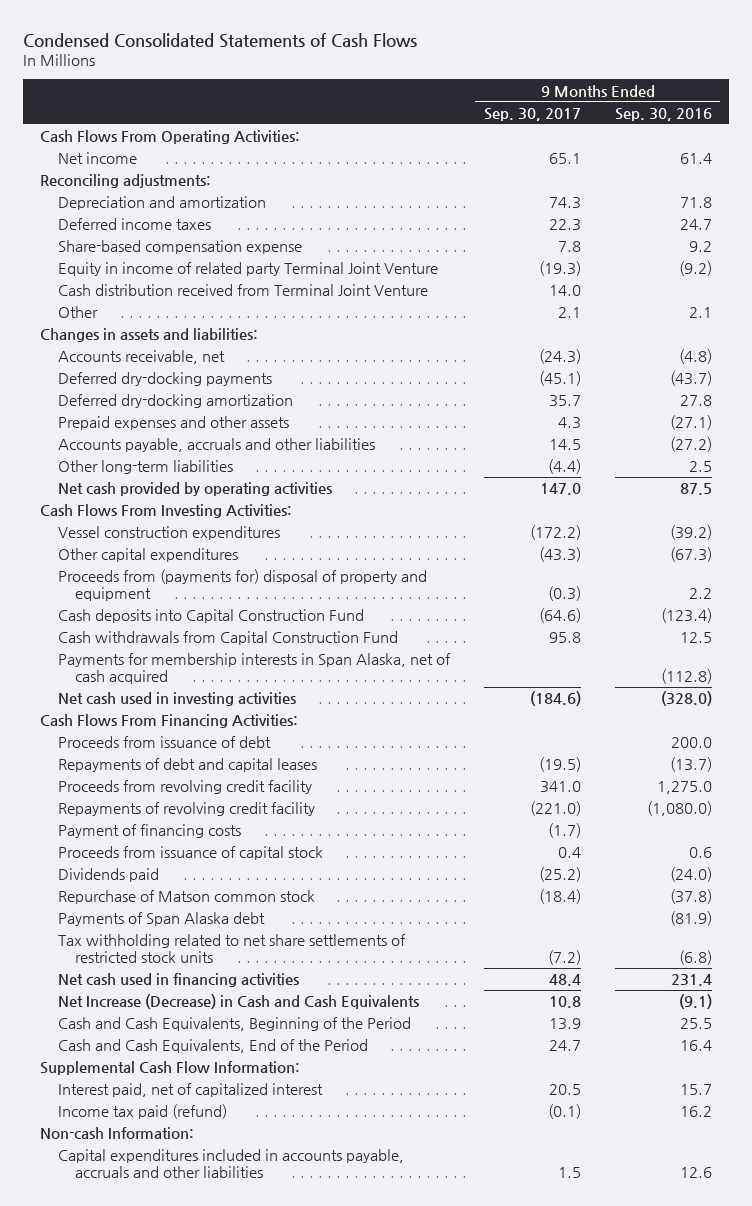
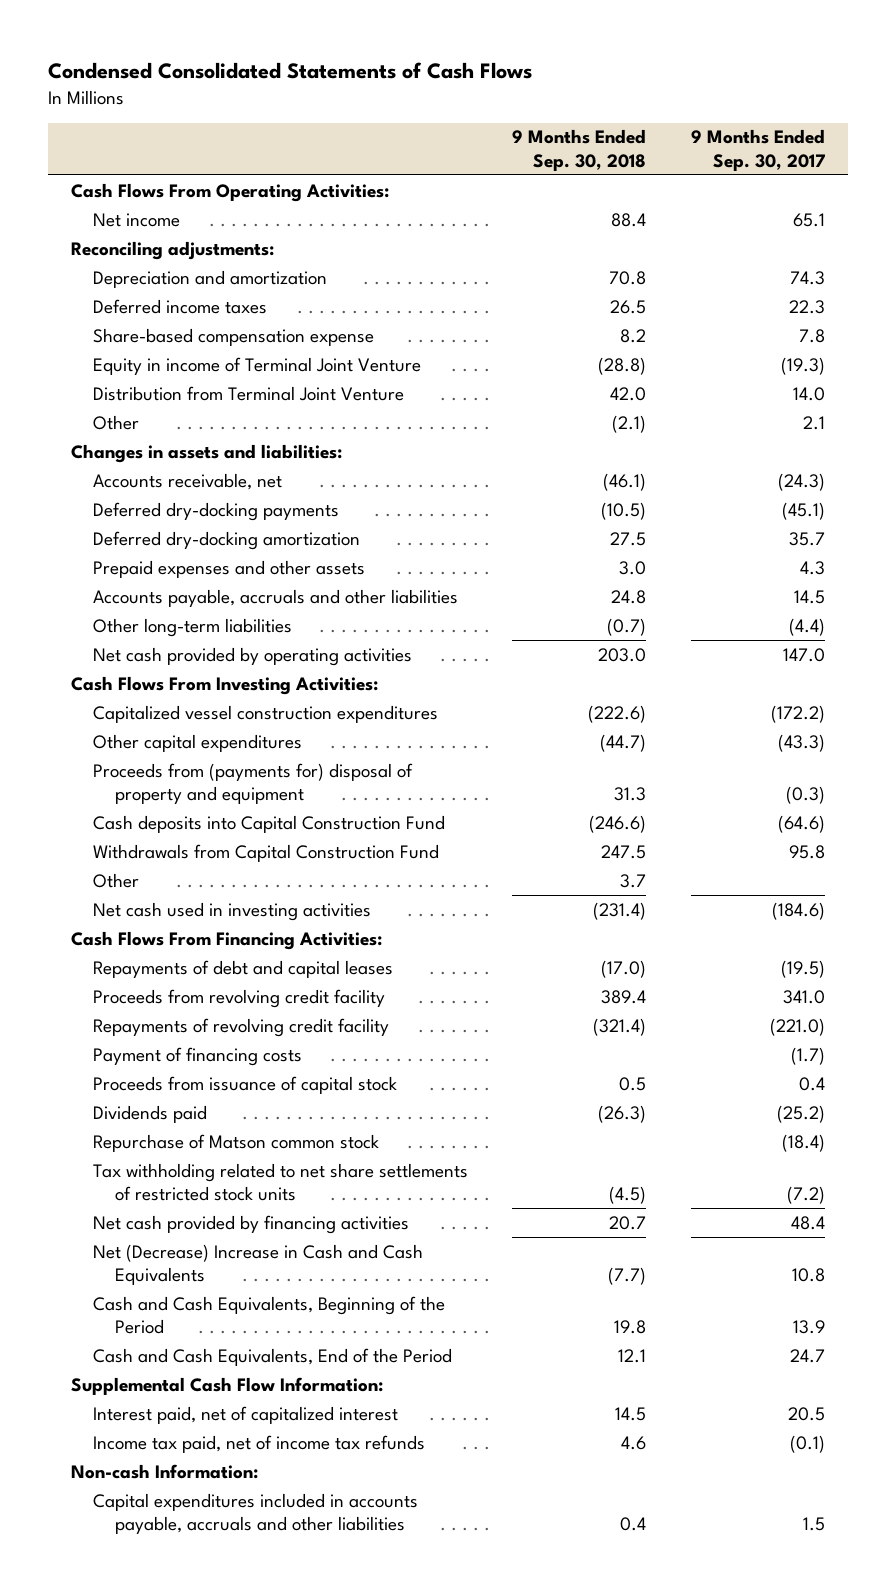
- | 9 Months Ended Sep. 30, 2017 | 9 Months Ended Sep. 30, 2016
+ | 9 Months Ended Sep. 30, 2018 | 9 Months Ended Sep. 30, 2017
- Equity in income of related party Terminal Joint Venture | (19.3) | (9.2)
- Cash distribution received from Terminal Joint Venture | 14.0 |
+ Equity in income of Terminal Joint Venture | (28.8) | (19.3)
+ Distribution from Terminal Joint Venture | 42.0 | 14.0
- Vessel construction expenditures | (172.2) | (39.2)
+ Capitalized vessel construction expenditures | (222.6) | (172.2)
- Cash withdrawals from Capital Construction Fund | 95.8 | 12.5
- Payments for membership interests in Span Alaska, net of cash acquired | | (112.8)
+ Withdrawals from Capital Construction Fund | 247.5 | 95.8
+ Other | 3.7 |
- Proceeds from issuance of debt | | 200.0
- Payments of Span Alaska debt | | (81.9)
- Net cash used in financing activities | 48.4 | 231.4
- Net Increase (Decrease) in Cash and Cash Equivalents | 10.8 | (9.1)
+ Net cash provided by financing activities | 20.7 | 48.4
+ Net (Decrease) Increase in Cash and Cash Equivalents | (7.7) | 10.8
- Income tax paid (refund) | (0.1) | 16.2
+ Income tax paid, net of income tax refunds | 4.6 | (0.1)

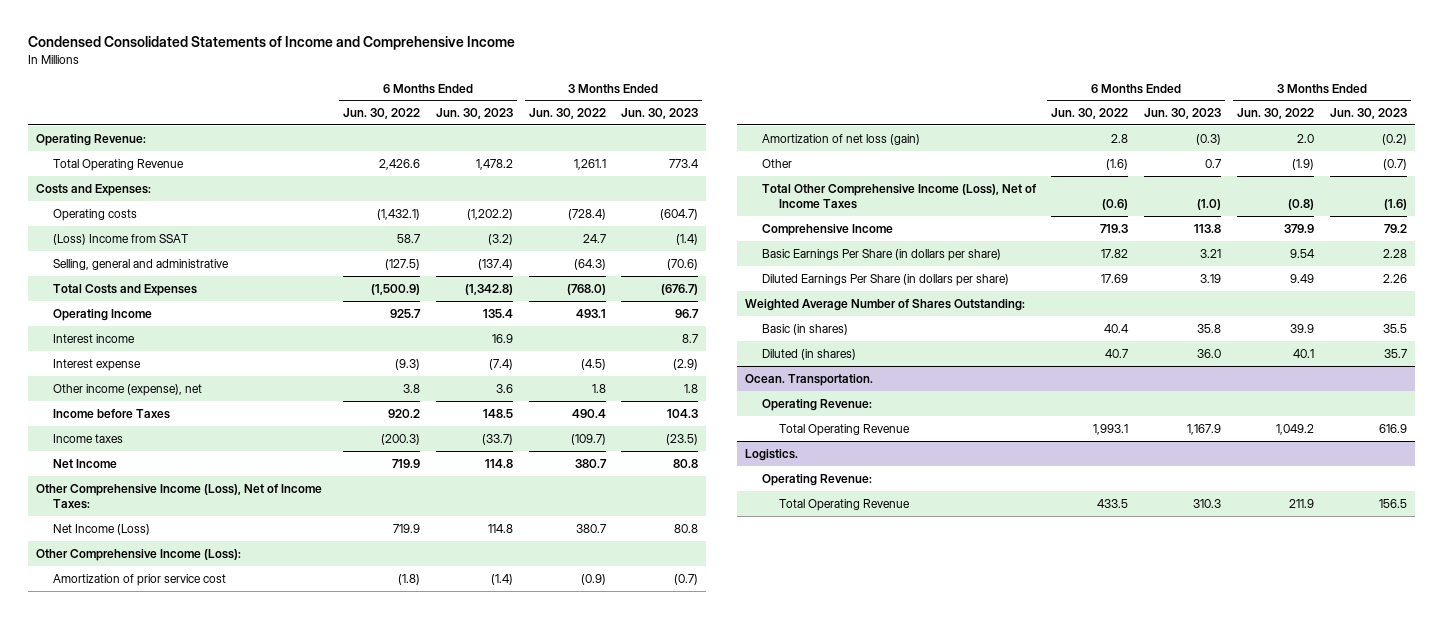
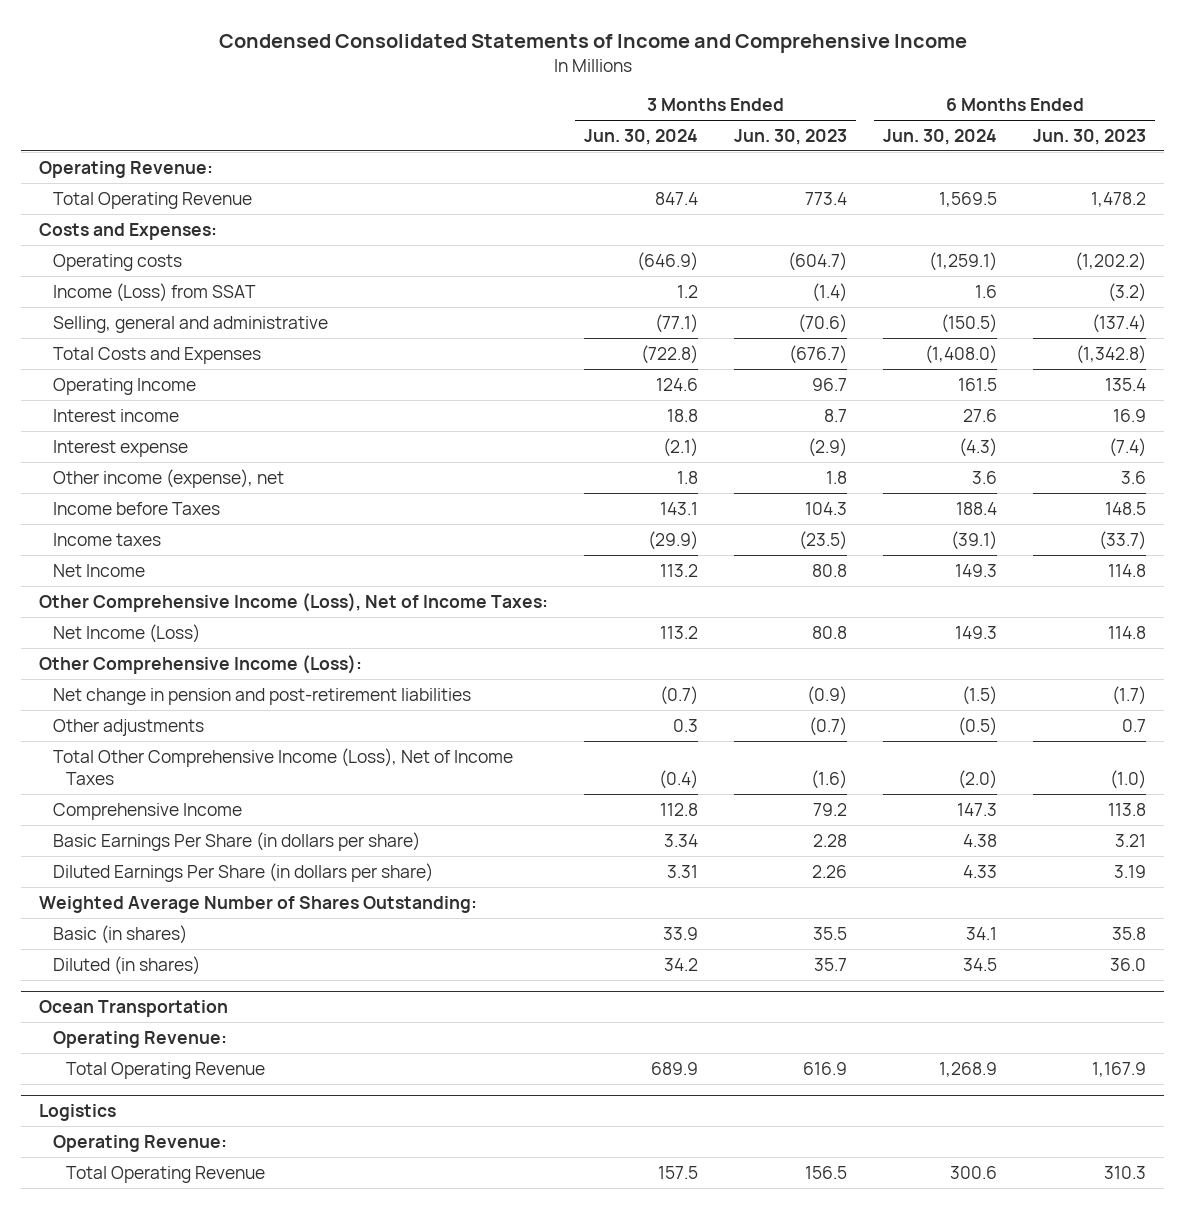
- | 6 Months Ended Jun. 30, 2022 | 6 Months Ended Jun. 30, 2023 | 3 Months Ended Jun. 30, 2022 | 3 Months Ended Jun. 30, 2023
+ | 3 Months Ended Jun. 30, 2024 | 3 Months Ended Jun. 30, 2023 | 6 Months Ended Jun. 30, 2024 | 6 Months Ended Jun. 30, 2023
- (Loss) Income from SSAT | 58.7 | (3.2) | 24.7 | (1.4)
+ Income (Loss) from SSAT | 1.2 | (1.4) | 1.6 | (3.2)
- Amortization of prior service cost | (1.8) | (1.4) | (0.9) | (0.7)
- Amortization of net loss (gain) | 2.8 | (0.3) | 2.0 | (0.2)
- Other | (1.6) | 0.7 | (1.9) | (0.7)
+ Net change in pension and post-retirement liabilities | (0.7) | (0.9) | (1.5) | (1.7)
+ Other adjustments | 0.3 | (0.7) | (0.5) | 0.7
- Ocean. Transportation.
+ Ocean Transportation
- Logistics.
+ Logistics

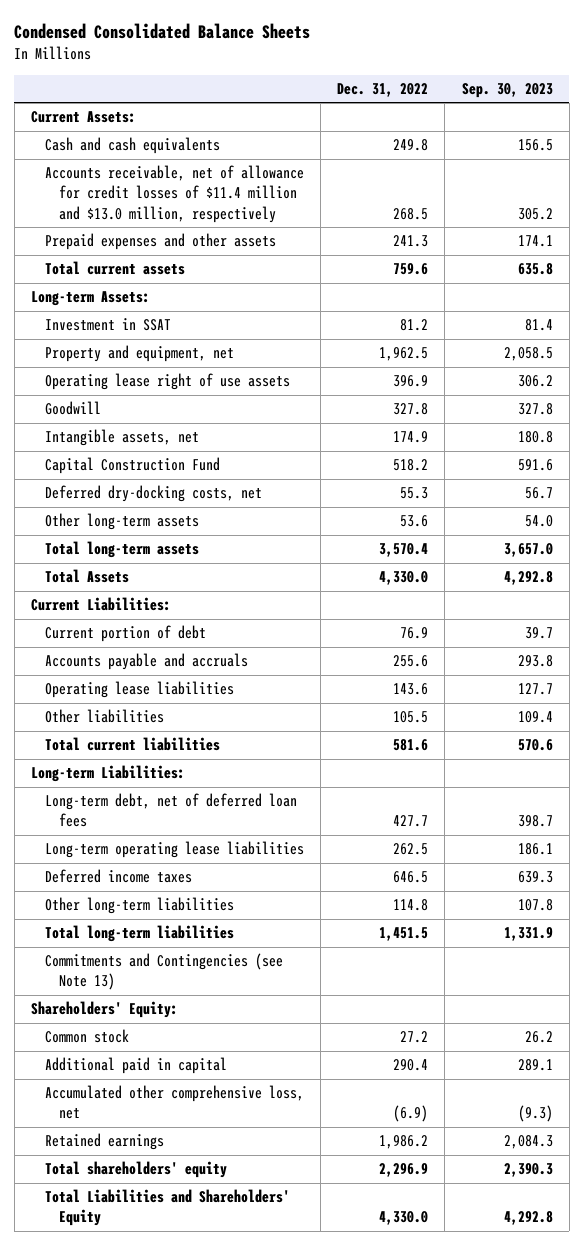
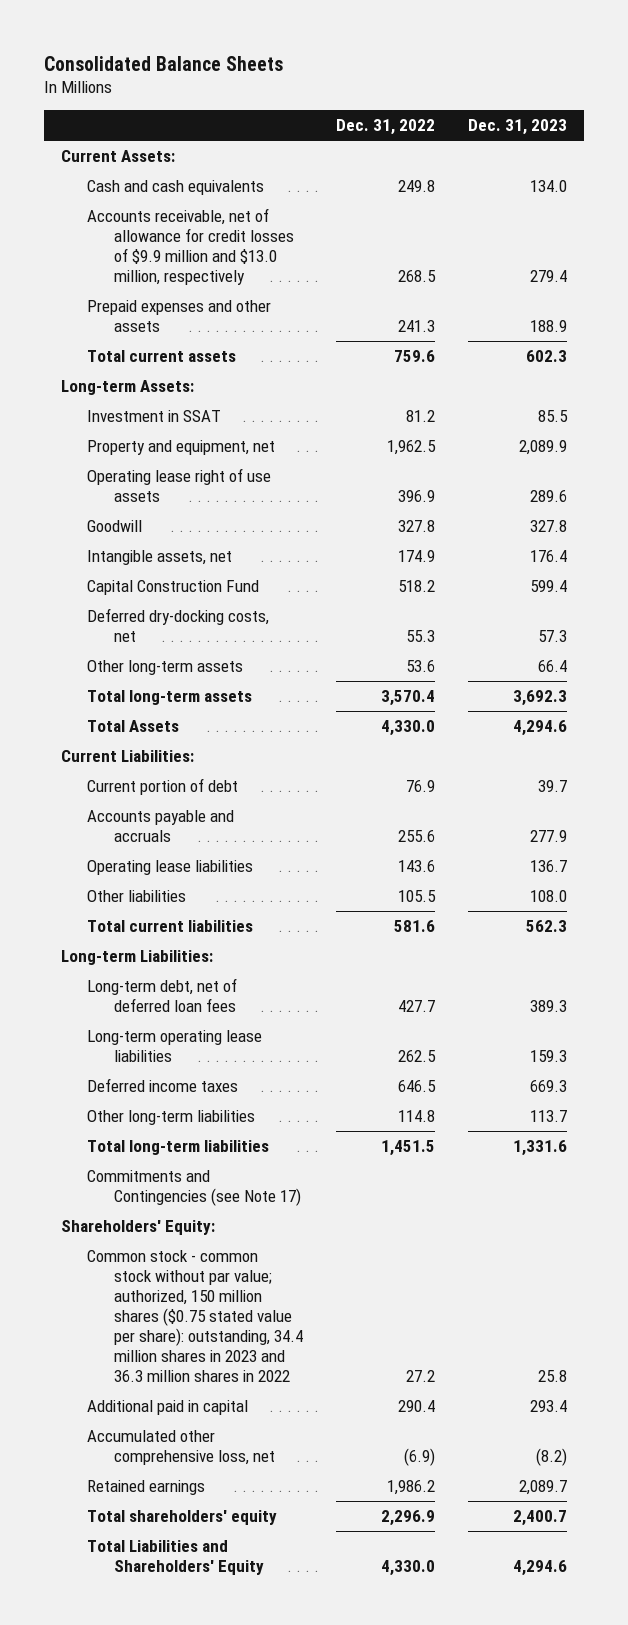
- Condensed Consolidated Balance Sheets
+ Consolidated Balance Sheets
- | Dec. 31, 2022 | Sep. 30, 2023
+ | Dec. 31, 2022 | Dec. 31, 2023
- Accounts receivable, net of allowance for credit losses of $11.4 million and $13.0 million, respectively | 268.5 | 305.2
+ Accounts receivable, net of allowance for credit losses of $9.9 million and $13.0 million, respectively | 268.5 | 279.4
- Commitments and Contingencies (see Note 13)
+ Commitments and Contingencies (see Note 17)
- Common stock | 27.2 | 26.2
+ Common stock - common stock without par value; authorized, 150 million shares ($0.75 stated value per share): outstanding, 34.4 million shares in 2023 and 36.3 million shares in 2022 | 27.2 | 25.8

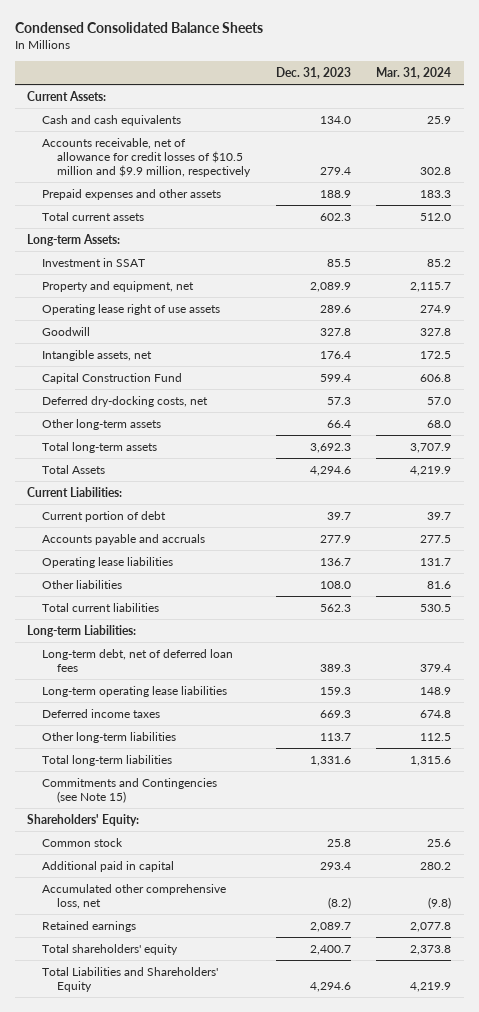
- Consolidated Balance Sheets
+ Condensed Consolidated Balance Sheets
- | Dec. 31, 2022 | Dec. 31, 2023
+ | Dec. 31, 2023 | Mar. 31, 2024
- Accounts receivable, net of allowance for credit losses of $9.9 million and $13.0 million, respectively | 268.5 | 279.4
+ Accounts receivable, net of allowance for credit losses of $10.5 million and $9.9 million, respectively | 279.4 | 302.8
- Commitments and Contingencies (see Note 17)
+ Commitments and Contingencies (see Note 15)
- Common stock - common stock without par value; authorized, 150 million shares ($0.75 stated value per share): outstanding, 34.4 million shares in 2023 and 36.3 million shares in 2022 | 27.2 | 25.8
+ Common stock | 25.8 | 25.6

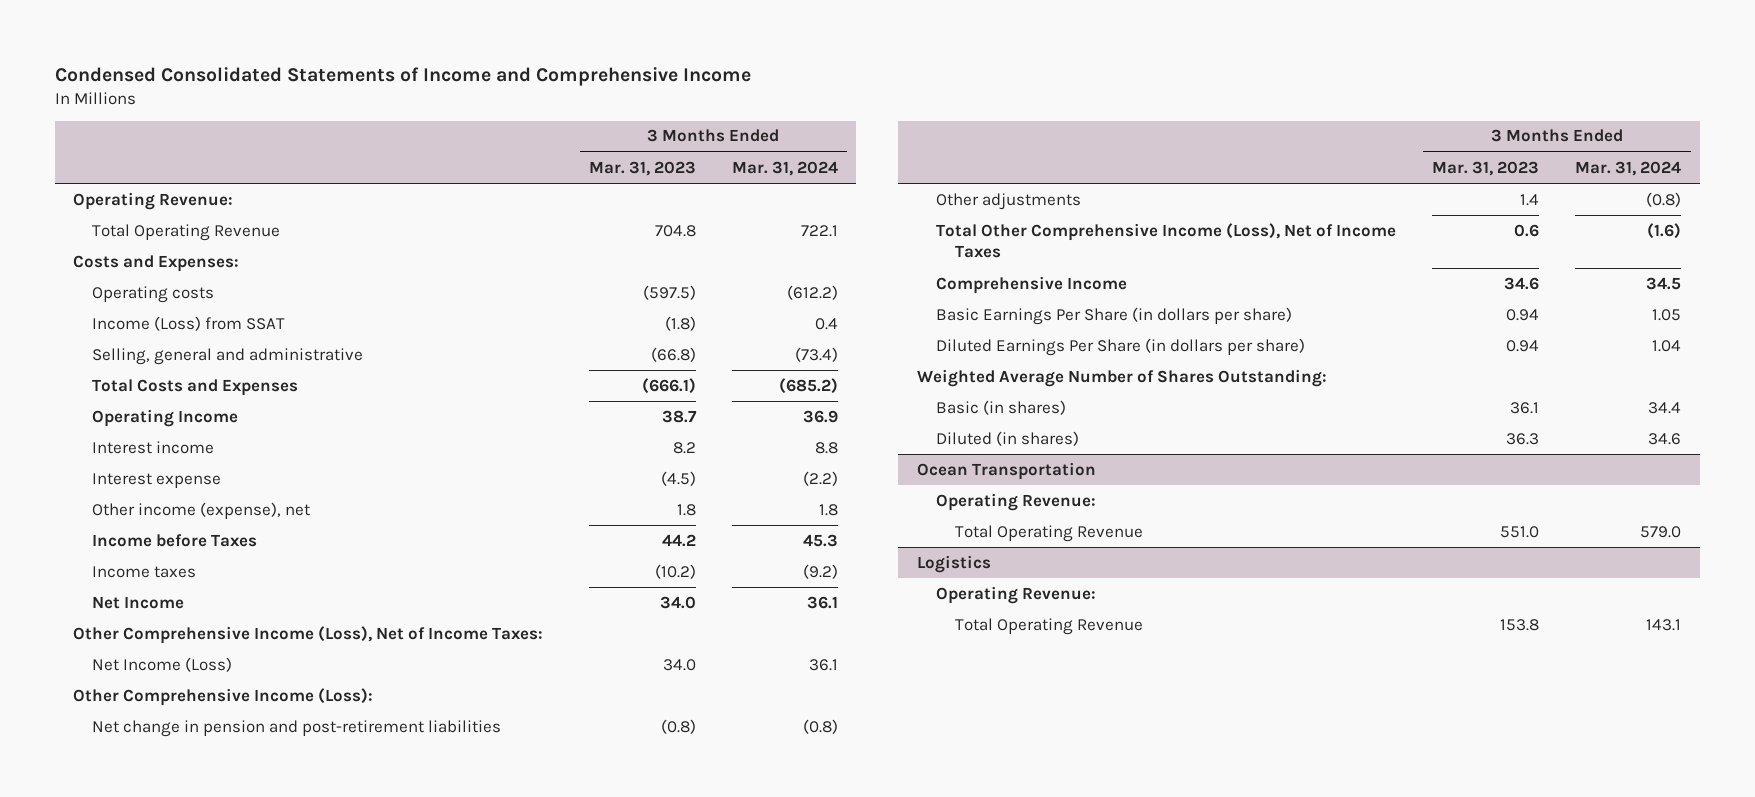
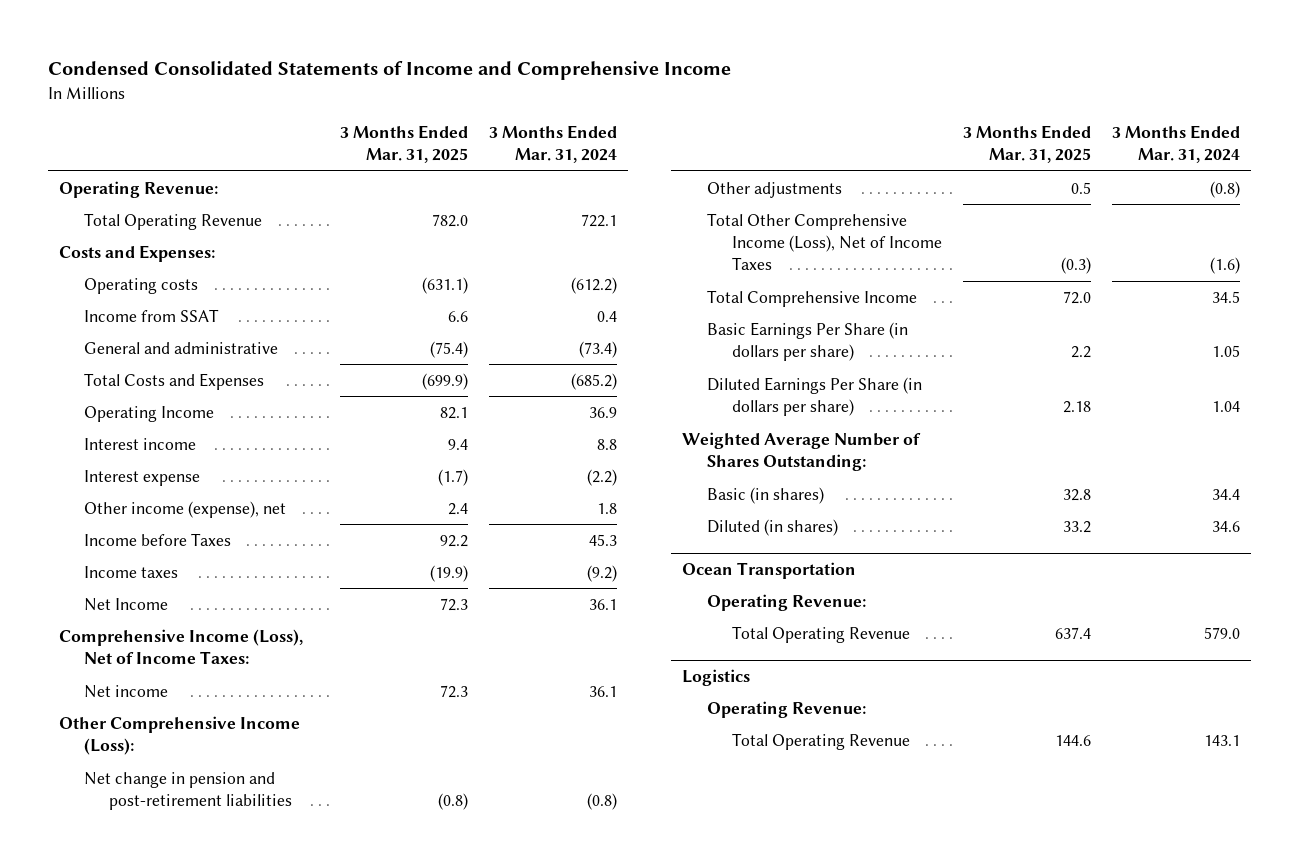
- | 3 Months Ended Mar. 31, 2023 | 3 Months Ended Mar. 31, 2024
+ | 3 Months Ended Mar. 31, 2025 | 3 Months Ended Mar. 31, 2024
- Income (Loss) from SSAT | (1.8) | 0.4
- Selling, general and administrative | (66.8) | (73.4)
+ Income from SSAT | 6.6 | 0.4
+ General and administrative | (75.4) | (73.4)
- Other Comprehensive Income (Loss), Net of Income Taxes:
- Net Income (Loss) | 34.0 | 36.1
+ Comprehensive Income (Loss), Net of Income Taxes:
+ Net income | 72.3 | 36.1
- Comprehensive Income | 34.6 | 34.5
+ Total Comprehensive Income | 72.0 | 34.5

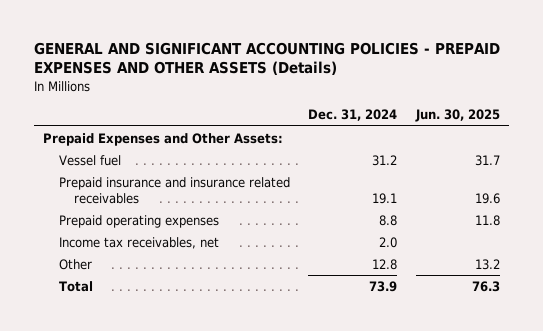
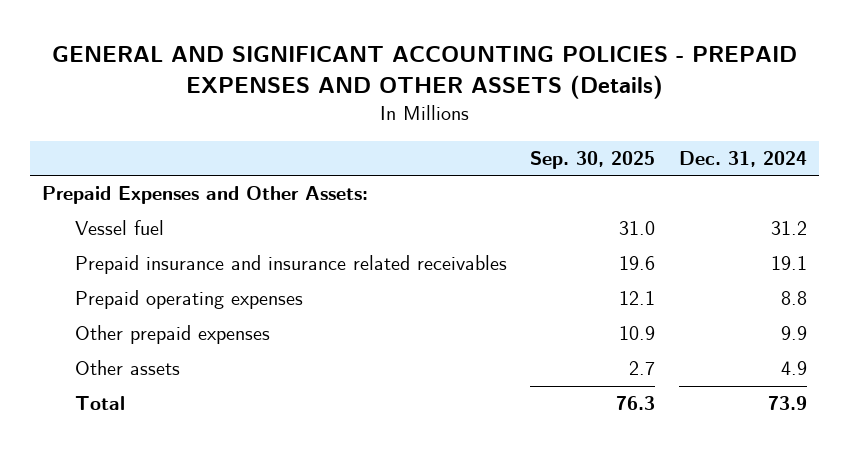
- | Dec. 31, 2024 | Jun. 30, 2025
+ | Sep. 30, 2025 | Dec. 31, 2024
- Income tax receivables, net | 2.0 |
- Other | 12.8 | 13.2
+ Other prepaid expenses | 10.9 | 9.9
+ Other assets | 2.7 | 4.9

